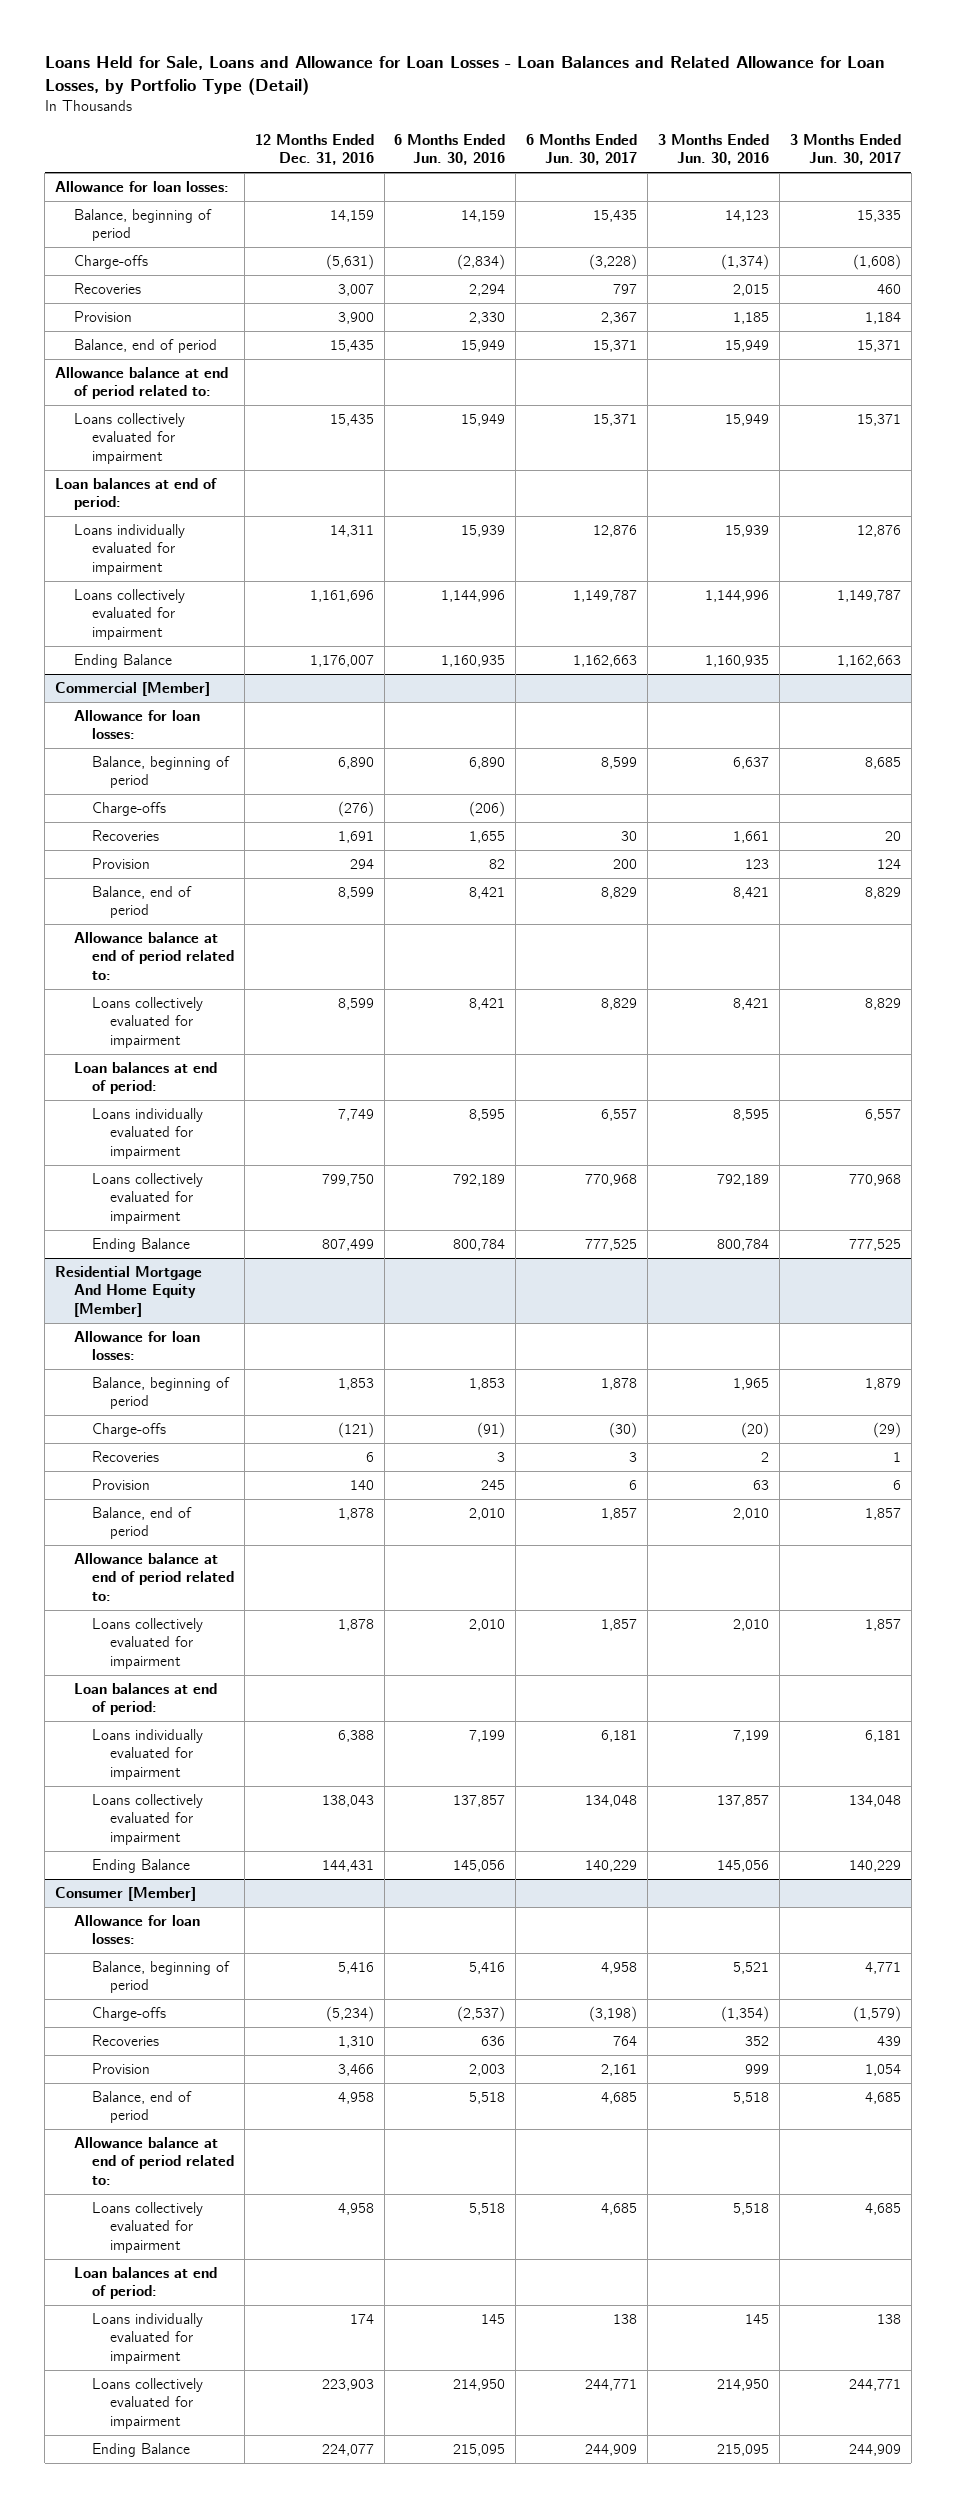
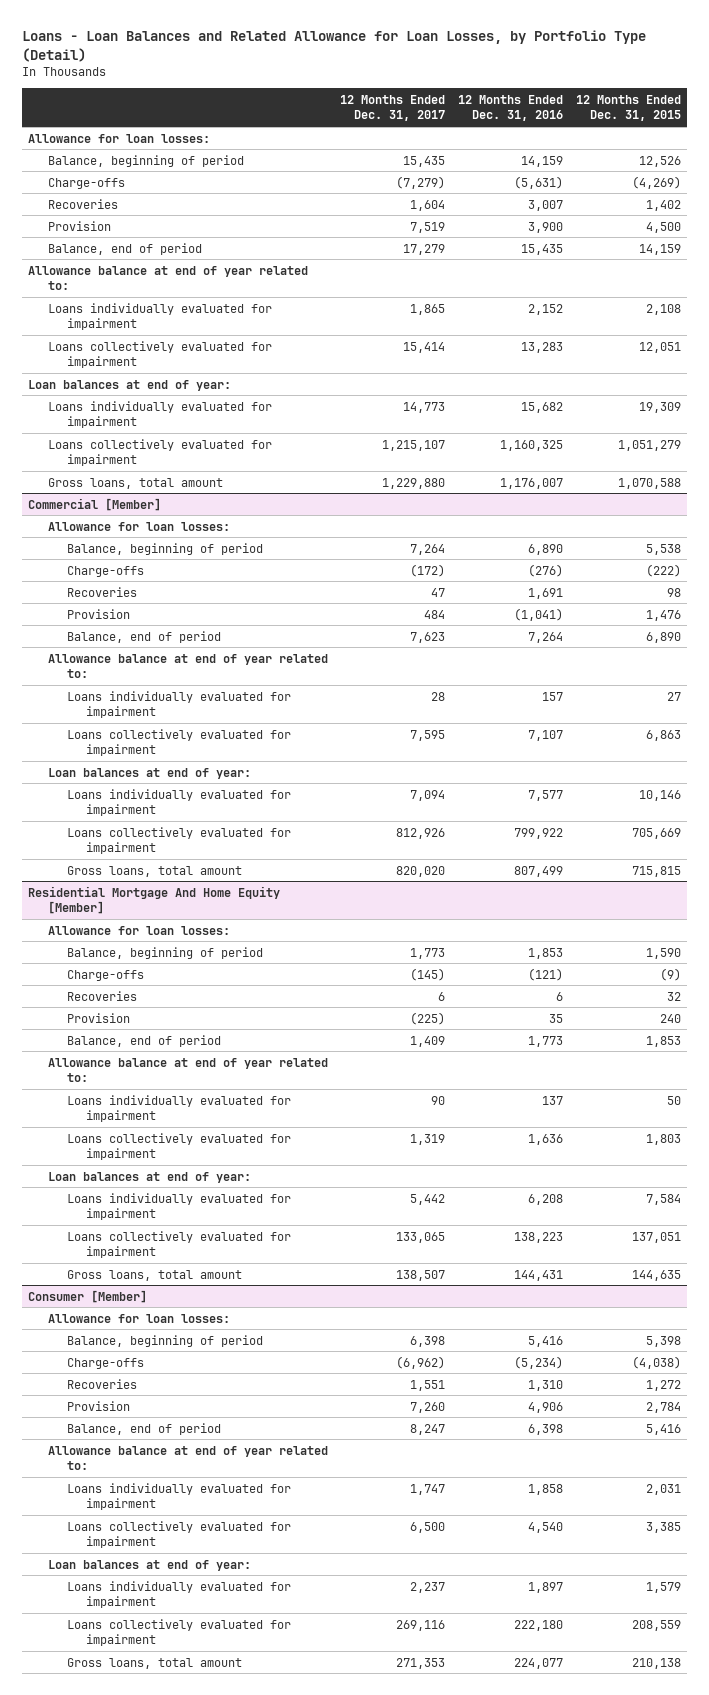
- Loans Held for Sale, Loans and Allowance for Loan Losses - Loan Balances and Related Allowance for Loan Losses, by Portfolio Type (Detail)
+ Loans - Loan Balances and Related Allowance for Loan Losses, by Portfolio Type (Detail)
- | 12 Months Ended Dec. 31, 2016 | 6 Months Ended Jun. 30, 2016 | 6 Months Ended Jun. 30, 2017 | 3 Months Ended Jun. 30, 2016 | 3 Months Ended Jun. 30, 2017
+ | 12 Months Ended Dec. 31, 2017 | 12 Months Ended Dec. 31, 2016 | 12 Months Ended Dec. 31, 2015
- Allowance balance at end of period related to:
- Loans collectively evaluated for impairment | 15,435 | 15,949 | 15,371 | 15,949 | 15,371
- Loan balances at end of period:
- Loans individually evaluated for impairment | 14,311 | 15,939 | 12,876 | 15,939 | 12,876
- Loans collectively evaluated for impairment | 1,161,696 | 1,144,996 | 1,149,787 | 1,144,996 | 1,149,787
- Ending Balance | 1,176,007 | 1,160,935 | 1,162,663 | 1,160,935 | 1,162,663
+ Allowance balance at end of year related to:
+ Loans individually evaluated for impairment | 1,865 | 2,152 | 2,108
+ Loans collectively evaluated for impairment | 15,414 | 13,283 | 12,051
+ Loan balances at end of year:
+ Loans individually evaluated for impairment | 14,773 | 15,682 | 19,309
+ Loans collectively evaluated for impairment | 1,215,107 | 1,160,325 | 1,051,279
+ Gross loans, total amount | 1,229,880 | 1,176,007 | 1,070,588
@ Commercial [Member]
- Provision | 294 | 82 | 200 | 123 | 124
- Balance, end of period | 8,599 | 8,421 | 8,829 | 8,421 | 8,829
- Allowance balance at end of period related to:
- Loans collectively evaluated for impairment | 8,599 | 8,421 | 8,829 | 8,421 | 8,829
- Loan balances at end of period:
- Loans individually evaluated for impairment | 7,749 | 8,595 | 6,557 | 8,595 | 6,557
- Loans collectively evaluated for impairment | 799,750 | 792,189 | 770,968 | 792,189 | 770,968
- Ending Balance | 807,499 | 800,784 | 777,525 | 800,784 | 777,525
+ Provision | 484 | (1,041) | 1,476
+ Balance, end of period | 7,623 | 7,264 | 6,890
+ Allowance balance at end of year related to:
+ Loans individually evaluated for impairment | 28 | 157 | 27
+ Loans collectively evaluated for impairment | 7,595 | 7,107 | 6,863
+ Loan balances at end of year:
+ Loans individually evaluated for impairment | 7,094 | 7,577 | 10,146
+ Loans collectively evaluated for impairment | 812,926 | 799,922 | 705,669
+ Gross loans, total amount | 820,020 | 807,499 | 715,815
@ Residential Mortgage And Home Equity [Member]
- Provision | 140 | 245 | 6 | 63 | 6
- Balance, end of period | 1,878 | 2,010 | 1,857 | 2,010 | 1,857
- Allowance balance at end of period related to:
- Loans collectively evaluated for impairment | 1,878 | 2,010 | 1,857 | 2,010 | 1,857
- Loan balances at end of period:
- Loans individually evaluated for impairment | 6,388 | 7,199 | 6,181 | 7,199 | 6,181
- Loans collectively evaluated for impairment | 138,043 | 137,857 | 134,048 | 137,857 | 134,048
- Ending Balance | 144,431 | 145,056 | 140,229 | 145,056 | 140,229
+ Provision | (225) | 35 | 240
+ Balance, end of period | 1,409 | 1,773 | 1,853
+ Allowance balance at end of year related to:
+ Loans individually evaluated for impairment | 90 | 137 | 50
+ Loans collectively evaluated for impairment | 1,319 | 1,636 | 1,803
+ Loan balances at end of year:
+ Loans individually evaluated for impairment | 5,442 | 6,208 | 7,584
+ Loans collectively evaluated for impairment | 133,065 | 138,223 | 137,051
+ Gross loans, total amount | 138,507 | 144,431 | 144,635
@ Consumer [Member]
- Provision | 3,466 | 2,003 | 2,161 | 999 | 1,054
- Balance, end of period | 4,958 | 5,518 | 4,685 | 5,518 | 4,685
- Allowance balance at end of period related to:
- Loans collectively evaluated for impairment | 4,958 | 5,518 | 4,685 | 5,518 | 4,685
- Loan balances at end of period:
- Loans individually evaluated for impairment | 174 | 145 | 138 | 145 | 138
- Loans collectively evaluated for impairment | 223,903 | 214,950 | 244,771 | 214,950 | 244,771
- Ending Balance | 224,077 | 215,095 | 244,909 | 215,095 | 244,909
+ Provision | 7,260 | 4,906 | 2,784
+ Balance, end of period | 8,247 | 6,398 | 5,416
+ Allowance balance at end of year related to:
+ Loans individually evaluated for impairment | 1,747 | 1,858 | 2,031
+ Loans collectively evaluated for impairment | 6,500 | 4,540 | 3,385
+ Loan balances at end of year:
+ Loans individually evaluated for impairment | 2,237 | 1,897 | 1,579
+ Loans collectively evaluated for impairment | 269,116 | 222,180 | 208,559
+ Gross loans, total amount | 271,353 | 224,077 | 210,138

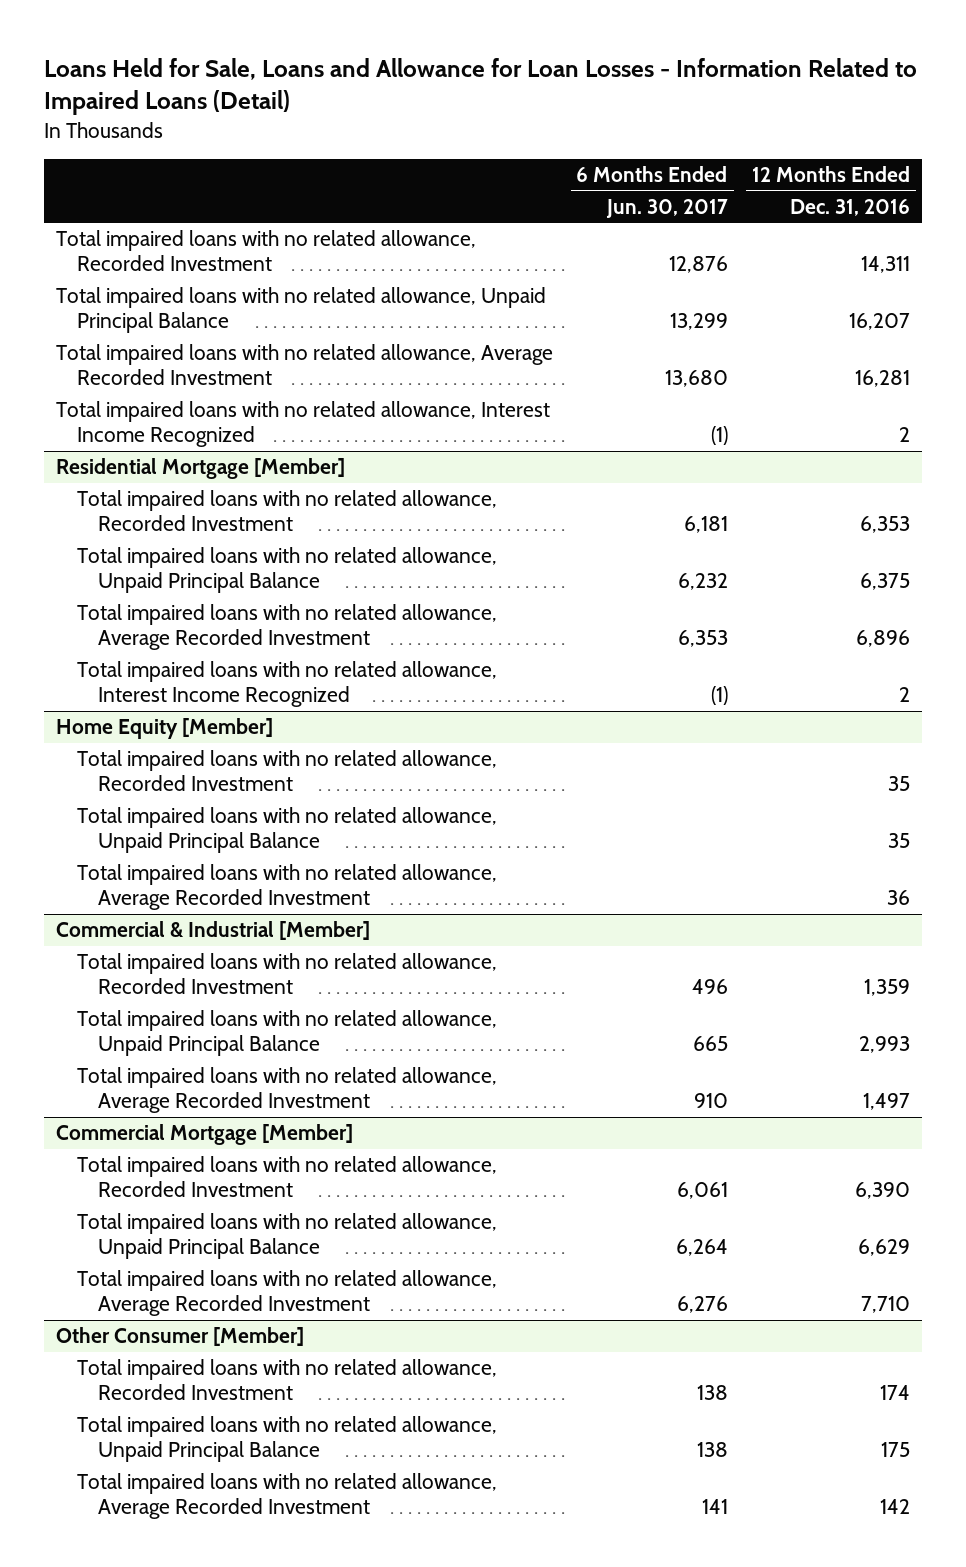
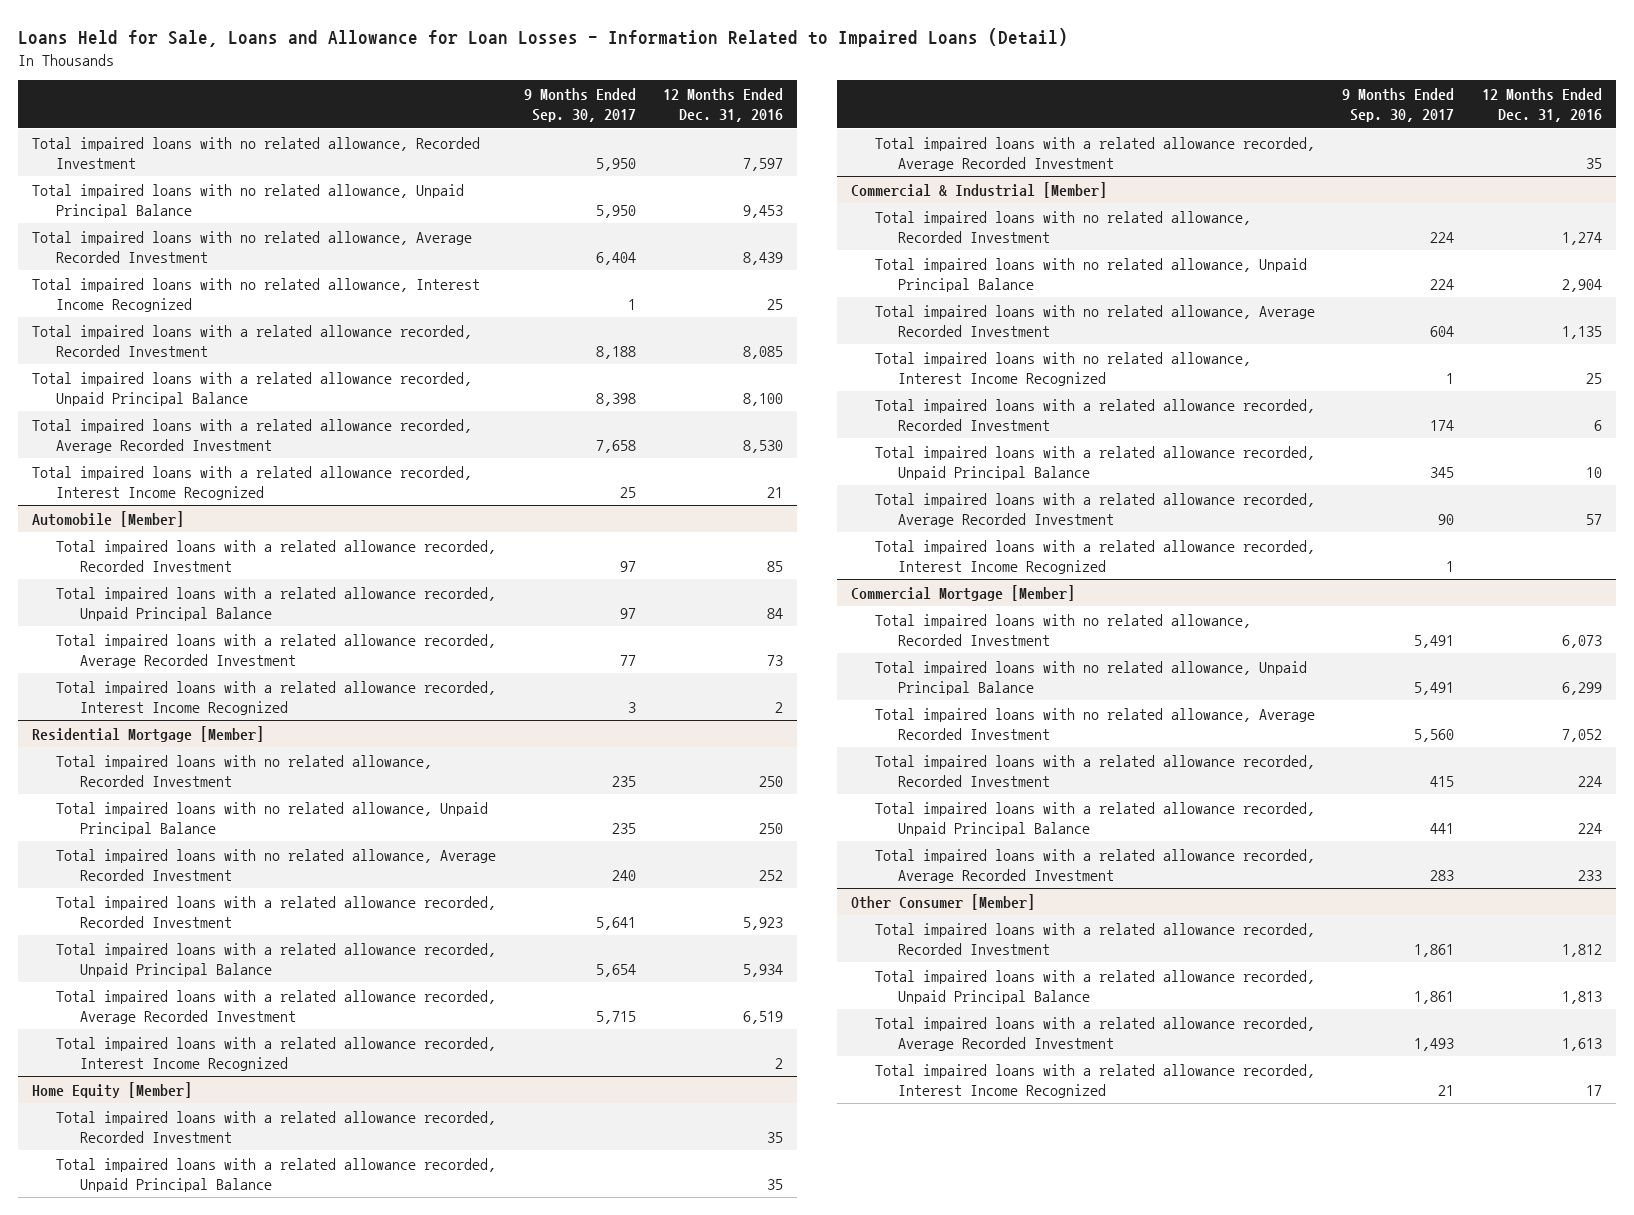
- | 6 Months Ended Jun. 30, 2017 | 12 Months Ended Dec. 31, 2016
+ | 9 Months Ended Sep. 30, 2017 | 12 Months Ended Dec. 31, 2016
- Total impaired loans with no related allowance, Recorded Investment | 12,876 | 14,311
- Total impaired loans with no related allowance, Unpaid Principal Balance | 13,299 | 16,207
- Total impaired loans with no related allowance, Average Recorded Investment | 13,680 | 16,281
- Total impaired loans with no related allowance, Interest Income Recognized | (1) | 2
+ Total impaired loans with no related allowance, Recorded Investment | 5,950 | 7,597
+ Total impaired loans with no related allowance, Unpaid Principal Balance | 5,950 | 9,453
+ Total impaired loans with no related allowance, Average Recorded Investment | 6,404 | 8,439
+ Total impaired loans with no related allowance, Interest Income Recognized | 1 | 25
+ Total impaired loans with a related allowance recorded, Recorded Investment | 8,188 | 8,085
+ Total impaired loans with a related allowance recorded, Unpaid Principal Balance | 8,398 | 8,100
+ Total impaired loans with a related allowance recorded, Average Recorded Investment | 7,658 | 8,530
+ Total impaired loans with a related allowance recorded, Interest Income Recognized | 25 | 21
+ Automobile [Member]
+ Total impaired loans with a related allowance recorded, Recorded Investment | 97 | 85
+ Total impaired loans with a related allowance recorded, Unpaid Principal Balance | 97 | 84
+ Total impaired loans with a related allowance recorded, Average Recorded Investment | 77 | 73
+ Total impaired loans with a related allowance recorded, Interest Income Recognized | 3 | 2
@ Residential Mortgage [Member]
- Total impaired loans with no related allowance, Recorded Investment | 6,181 | 6,353
- Total impaired loans with no related allowance, Unpaid Principal Balance | 6,232 | 6,375
- Total impaired loans with no related allowance, Average Recorded Investment | 6,353 | 6,896
- Total impaired loans with no related allowance, Interest Income Recognized | (1) | 2
+ Total impaired loans with no related allowance, Recorded Investment | 235 | 250
+ Total impaired loans with no related allowance, Unpaid Principal Balance | 235 | 250
+ Total impaired loans with no related allowance, Average Recorded Investment | 240 | 252
+ Total impaired loans with a related allowance recorded, Recorded Investment | 5,641 | 5,923
+ Total impaired loans with a related allowance recorded, Unpaid Principal Balance | 5,654 | 5,934
+ Total impaired loans with a related allowance recorded, Average Recorded Investment | 5,715 | 6,519
+ Total impaired loans with a related allowance recorded, Interest Income Recognized | | 2
@ Home Equity [Member]
- Total impaired loans with no related allowance, Recorded Investment | | 35
- Total impaired loans with no related allowance, Unpaid Principal Balance | | 35
- Total impaired loans with no related allowance, Average Recorded Investment | | 36
+ Total impaired loans with a related allowance recorded, Recorded Investment | | 35
+ Total impaired loans with a related allowance recorded, Unpaid Principal Balance | | 35
+ Total impaired loans with a related allowance recorded, Average Recorded Investment | | 35
@ Commercial & Industrial [Member]
- Total impaired loans with no related allowance, Recorded Investment | 496 | 1,359
- Total impaired loans with no related allowance, Unpaid Principal Balance | 665 | 2,993
- Total impaired loans with no related allowance, Average Recorded Investment | 910 | 1,497
+ Total impaired loans with no related allowance, Recorded Investment | 224 | 1,274
+ Total impaired loans with no related allowance, Unpaid Principal Balance | 224 | 2,904
+ Total impaired loans with no related allowance, Average Recorded Investment | 604 | 1,135
+ Total impaired loans with no related allowance, Interest Income Recognized | 1 | 25
+ Total impaired loans with a related allowance recorded, Recorded Investment | 174 | 6
+ Total impaired loans with a related allowance recorded, Unpaid Principal Balance | 345 | 10
+ Total impaired loans with a related allowance recorded, Average Recorded Investment | 90 | 57
+ Total impaired loans with a related allowance recorded, Interest Income Recognized | 1 |
@ Commercial Mortgage [Member]
- Total impaired loans with no related allowance, Recorded Investment | 6,061 | 6,390
- Total impaired loans with no related allowance, Unpaid Principal Balance | 6,264 | 6,629
- Total impaired loans with no related allowance, Average Recorded Investment | 6,276 | 7,710
+ Total impaired loans with no related allowance, Recorded Investment | 5,491 | 6,073
+ Total impaired loans with no related allowance, Unpaid Principal Balance | 5,491 | 6,299
+ Total impaired loans with no related allowance, Average Recorded Investment | 5,560 | 7,052
+ Total impaired loans with a related allowance recorded, Recorded Investment | 415 | 224
+ Total impaired loans with a related allowance recorded, Unpaid Principal Balance | 441 | 224
+ Total impaired loans with a related allowance recorded, Average Recorded Investment | 283 | 233
@ Other Consumer [Member]
- Total impaired loans with no related allowance, Recorded Investment | 138 | 174
- Total impaired loans with no related allowance, Unpaid Principal Balance | 138 | 175
- Total impaired loans with no related allowance, Average Recorded Investment | 141 | 142
+ Total impaired loans with a related allowance recorded, Recorded Investment | 1,861 | 1,812
+ Total impaired loans with a related allowance recorded, Unpaid Principal Balance | 1,861 | 1,813
+ Total impaired loans with a related allowance recorded, Average Recorded Investment | 1,493 | 1,613
+ Total impaired loans with a related allowance recorded, Interest Income Recognized | 21 | 17

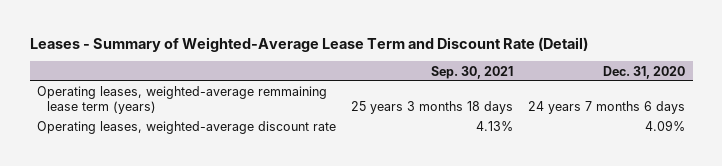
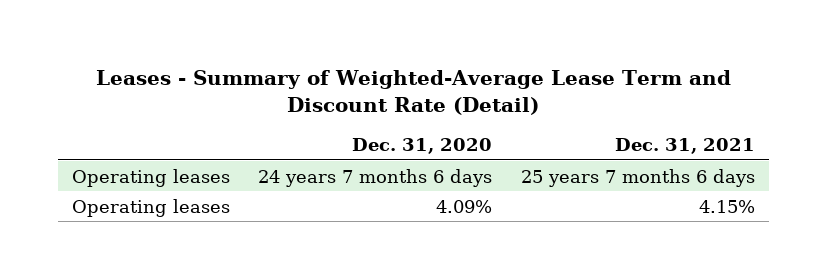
- | Sep. 30, 2021 | Dec. 31, 2020
+ | Dec. 31, 2020 | Dec. 31, 2021
- Operating leases, weighted-average remmaining lease term (years) | 25 years 3 months 18 days | 24 years 7 months 6 days
- Operating leases, weighted-average discount rate | 4.13% | 4.09%
+ Operating leases | 24 years 7 months 6 days | 25 years 7 months 6 days
+ Operating leases | 4.09% | 4.15%

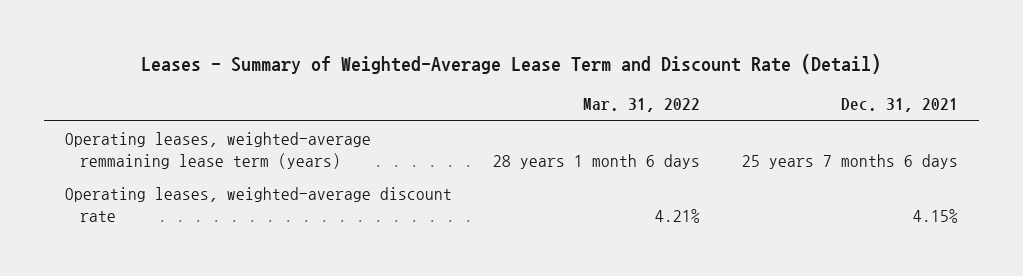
- | Dec. 31, 2020 | Dec. 31, 2021
+ | Mar. 31, 2022 | Dec. 31, 2021
- Operating leases | 24 years 7 months 6 days | 25 years 7 months 6 days
- Operating leases | 4.09% | 4.15%
+ Operating leases, weighted-average remmaining lease term (years) | 28 years 1 month 6 days | 25 years 7 months 6 days
+ Operating leases, weighted-average discount rate | 4.21% | 4.15%

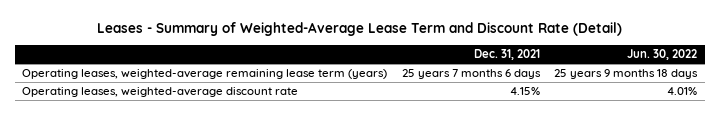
- | Mar. 31, 2022 | Dec. 31, 2021
+ | Dec. 31, 2021 | Jun. 30, 2022
- Operating leases, weighted-average remmaining lease term (years) | 28 years 1 month 6 days | 25 years 7 months 6 days
+ Operating leases, weighted-average remaining lease term (years) | 25 years 7 months 6 days | 25 years 9 months 18 days

